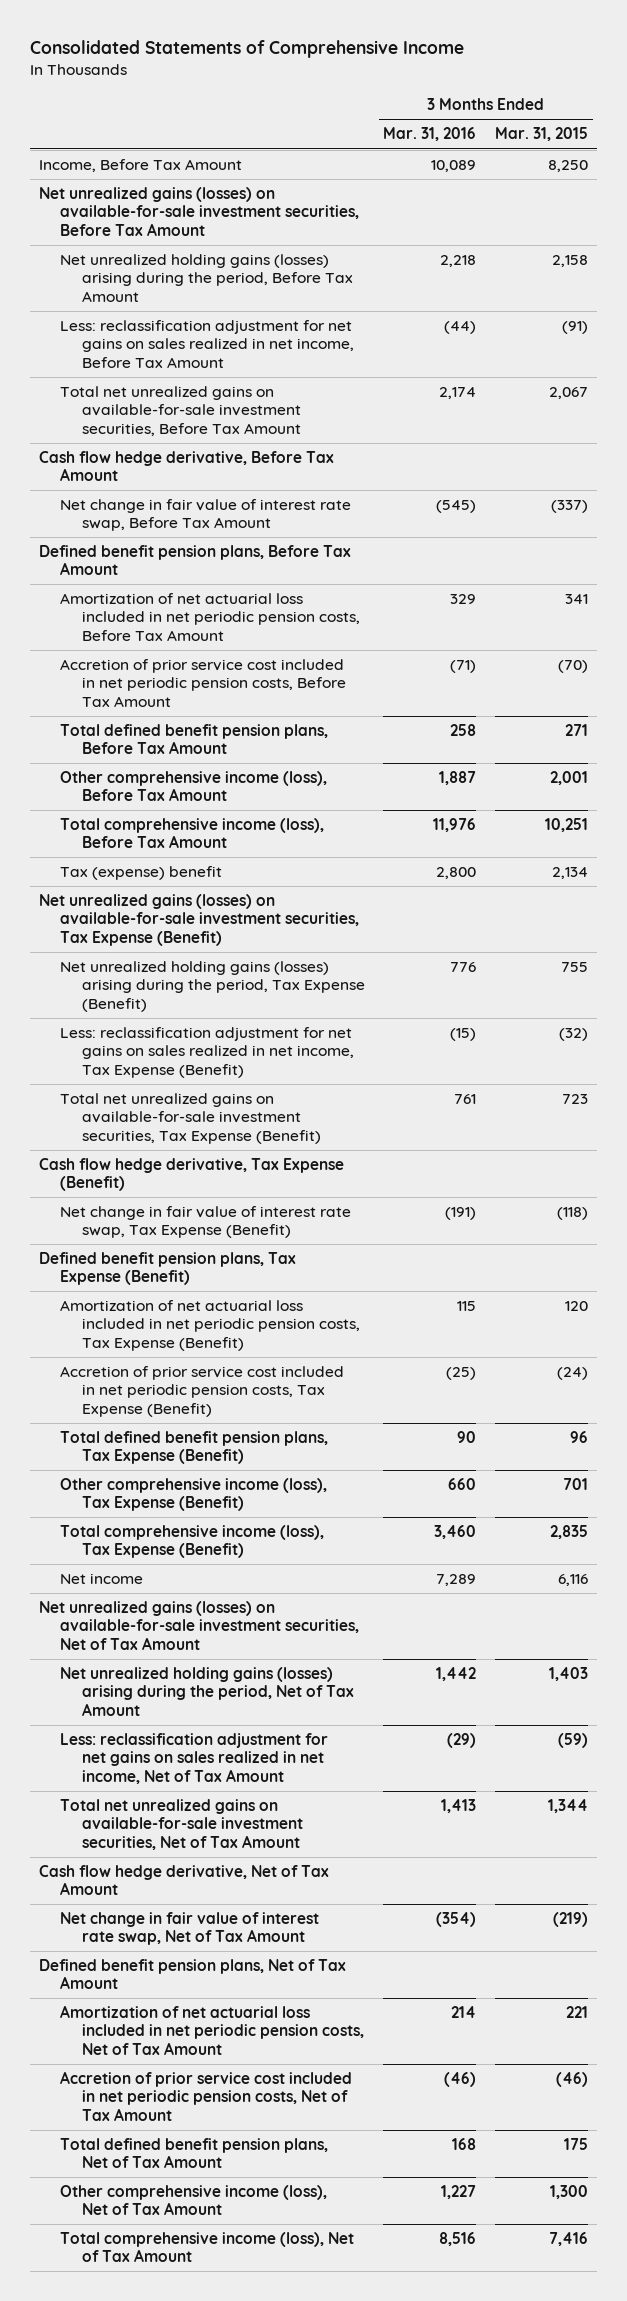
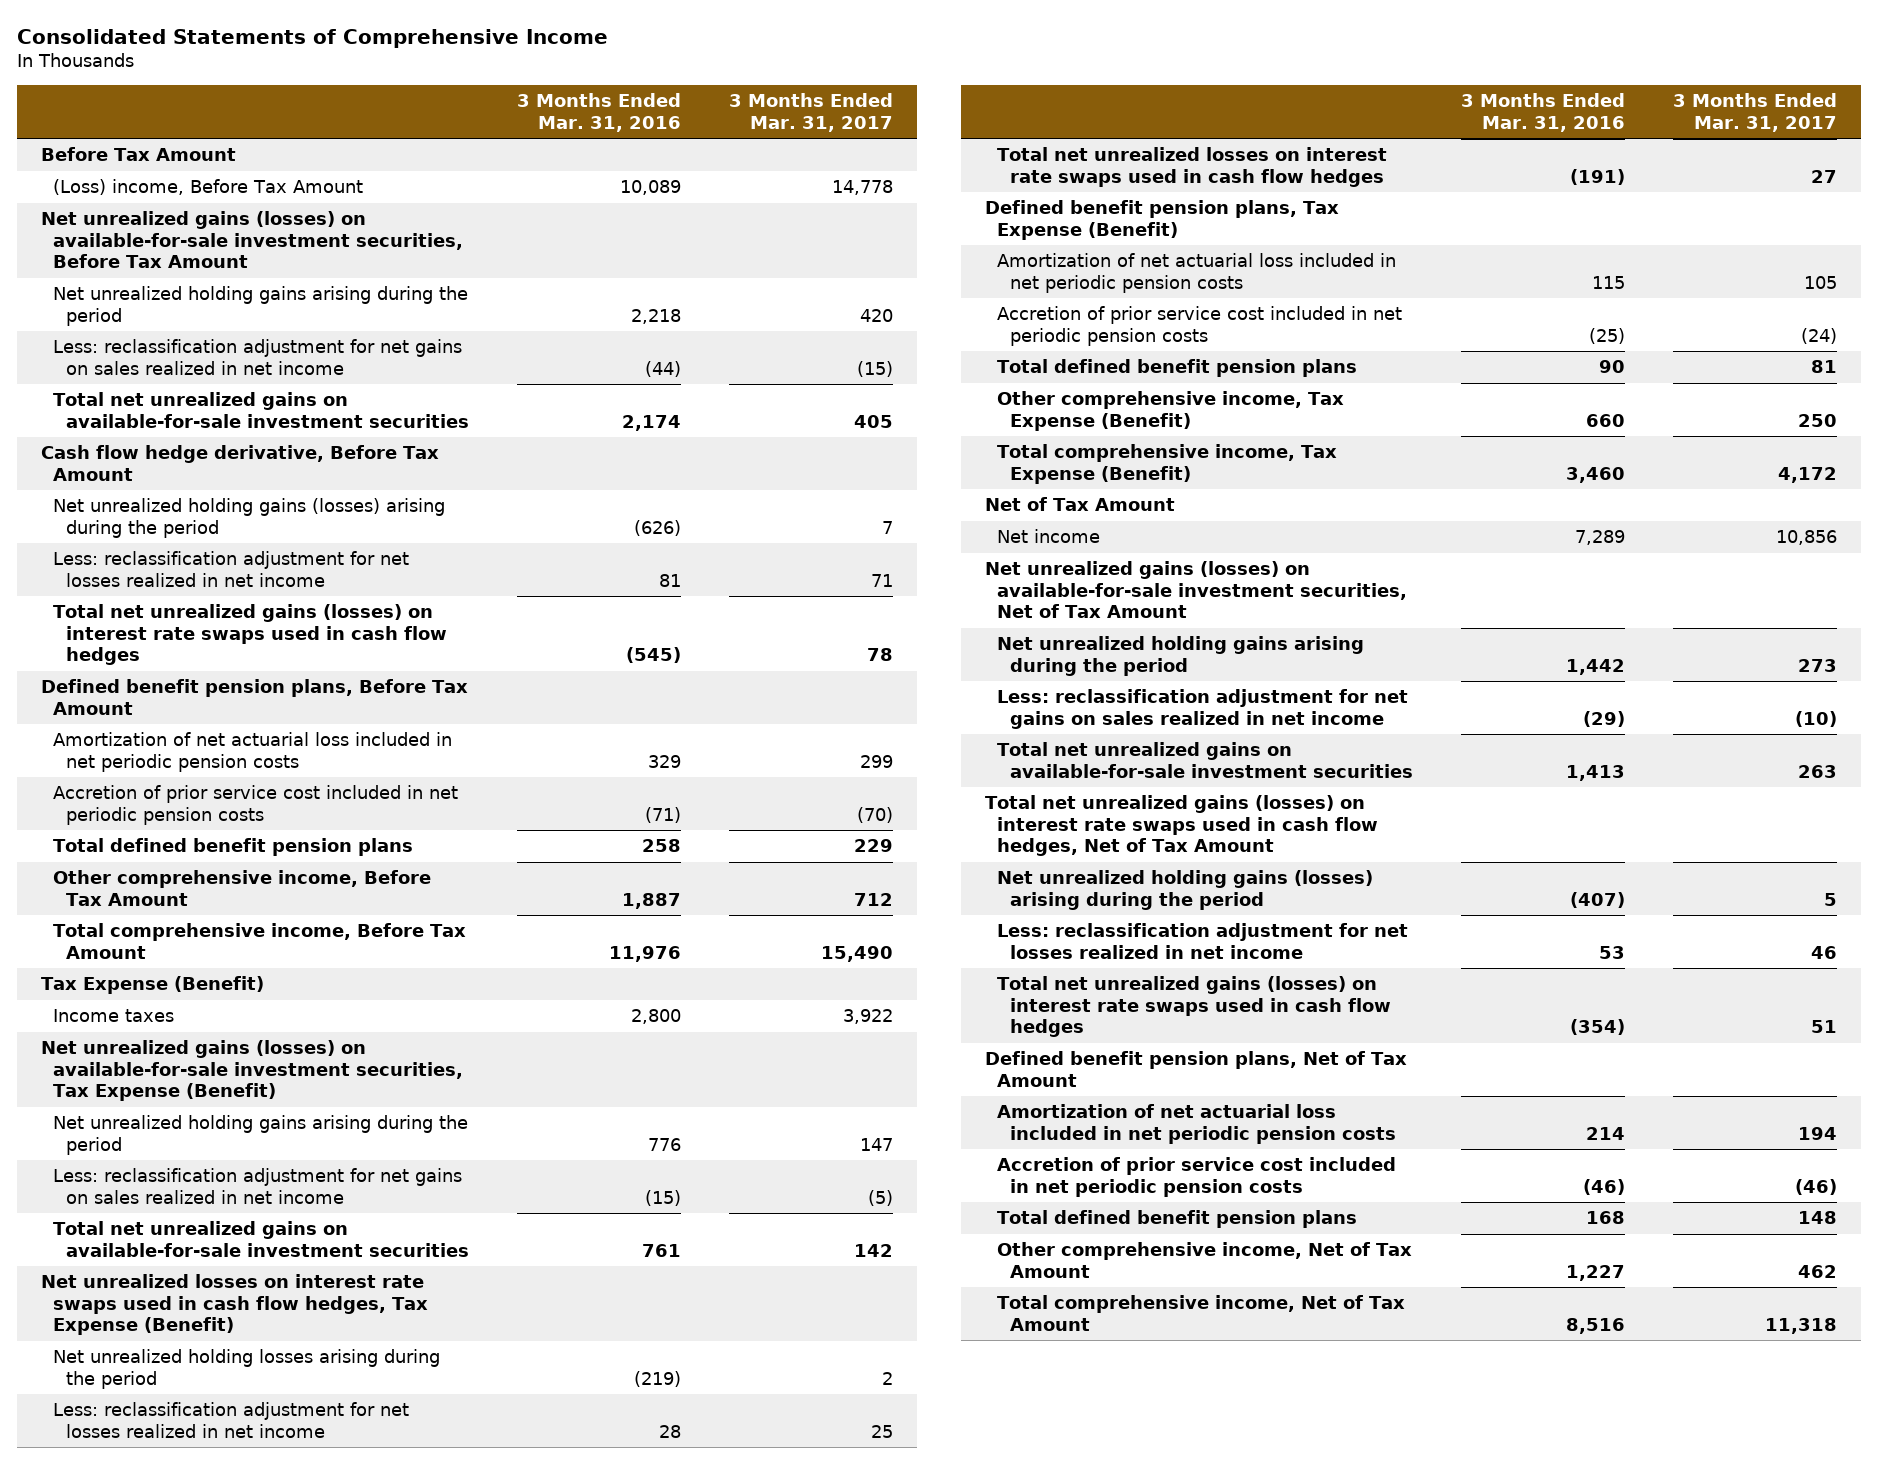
- | 3 Months Ended Mar. 31, 2016 | 3 Months Ended Mar. 31, 2015
+ | 3 Months Ended Mar. 31, 2016 | 3 Months Ended Mar. 31, 2017
- Income, Before Tax Amount | 10,089 | 8,250
+ Before Tax Amount
+ (Loss) income, Before Tax Amount | 10,089 | 14,778
- Net unrealized holding gains (losses) arising during the period, Before Tax Amount | 2,218 | 2,158
- Less: reclassification adjustment for net gains on sales realized in net income, Before Tax Amount | (44) | (91)
- Total net unrealized gains on available-for-sale investment securities, Before Tax Amount | 2,174 | 2,067
+ Net unrealized holding gains arising during the period | 2,218 | 420
+ Less: reclassification adjustment for net gains on sales realized in net income | (44) | (15)
+ Total net unrealized gains on available-for-sale investment securities | 2,174 | 405
- Net change in fair value of interest rate swap, Before Tax Amount | (545) | (337)
+ Net unrealized holding gains (losses) arising during the period | (626) | 7
+ Less: reclassification adjustment for net losses realized in net income | 81 | 71
+ Total net unrealized gains (losses) on interest rate swaps used in cash flow hedges | (545) | 78
- Amortization of net actuarial loss included in net periodic pension costs, Before Tax Amount | 329 | 341
- Accretion of prior service cost included in net periodic pension costs, Before Tax Amount | (71) | (70)
- Total defined benefit pension plans, Before Tax Amount | 258 | 271
- Other comprehensive income (loss), Before Tax Amount | 1,887 | 2,001
- Total comprehensive income (loss), Before Tax Amount | 11,976 | 10,251
- Tax (expense) benefit | 2,800 | 2,134
+ Amortization of net actuarial loss included in net periodic pension costs | 329 | 299
+ Accretion of prior service cost included in net periodic pension costs | (71) | (70)
+ Total defined benefit pension plans | 258 | 229
+ Other comprehensive income, Before Tax Amount | 1,887 | 712
+ Total comprehensive income, Before Tax Amount | 11,976 | 15,490
+ Tax Expense (Benefit)
+ Income taxes | 2,800 | 3,922
- Net unrealized holding gains (losses) arising during the period, Tax Expense (Benefit) | 776 | 755
- Less: reclassification adjustment for net gains on sales realized in net income, Tax Expense (Benefit) | (15) | (32)
- Total net unrealized gains on available-for-sale investment securities, Tax Expense (Benefit) | 761 | 723
- Cash flow hedge derivative, Tax Expense (Benefit)
- Net change in fair value of interest rate swap, Tax Expense (Benefit) | (191) | (118)
+ Net unrealized holding gains arising during the period | 776 | 147
+ Less: reclassification adjustment for net gains on sales realized in net income | (15) | (5)
+ Total net unrealized gains on available-for-sale investment securities | 761 | 142
+ Net unrealized losses on interest rate swaps used in cash flow hedges, Tax Expense (Benefit)
+ Net unrealized holding losses arising during the period | (219) | 2
+ Less: reclassification adjustment for net losses realized in net income | 28 | 25
+ Total net unrealized losses on interest rate swaps used in cash flow hedges | (191) | 27
- Amortization of net actuarial loss included in net periodic pension costs, Tax Expense (Benefit) | 115 | 120
- Accretion of prior service cost included in net periodic pension costs, Tax Expense (Benefit) | (25) | (24)
- Total defined benefit pension plans, Tax Expense (Benefit) | 90 | 96
- Other comprehensive income (loss), Tax Expense (Benefit) | 660 | 701
- Total comprehensive income (loss), Tax Expense (Benefit) | 3,460 | 2,835
+ Amortization of net actuarial loss included in net periodic pension costs | 115 | 105
+ Accretion of prior service cost included in net periodic pension costs | (25) | (24)
+ Total defined benefit pension plans | 90 | 81
+ Other comprehensive income, Tax Expense (Benefit) | 660 | 250
+ Total comprehensive income, Tax Expense (Benefit) | 3,460 | 4,172
+ Net of Tax Amount
- Net unrealized holding gains (losses) arising during the period, Net of Tax Amount | 1,442 | 1,403
- Less: reclassification adjustment for net gains on sales realized in net income, Net of Tax Amount | (29) | (59)
- Total net unrealized gains on available-for-sale investment securities, Net of Tax Amount | 1,413 | 1,344
- Cash flow hedge derivative, Net of Tax Amount
- Net change in fair value of interest rate swap, Net of Tax Amount | (354) | (219)
+ Net unrealized holding gains arising during the period | 1,442 | 273
+ Less: reclassification adjustment for net gains on sales realized in net income | (29) | (10)
+ Total net unrealized gains on available-for-sale investment securities | 1,413 | 263
+ Total net unrealized gains (losses) on interest rate swaps used in cash flow hedges, Net of Tax Amount
+ Net unrealized holding gains (losses) arising during the period | (407) | 5
+ Less: reclassification adjustment for net losses realized in net income | 53 | 46
+ Total net unrealized gains (losses) on interest rate swaps used in cash flow hedges | (354) | 51
- Amortization of net actuarial loss included in net periodic pension costs, Net of Tax Amount | 214 | 221
- Accretion of prior service cost included in net periodic pension costs, Net of Tax Amount | (46) | (46)
- Total defined benefit pension plans, Net of Tax Amount | 168 | 175
- Other comprehensive income (loss), Net of Tax Amount | 1,227 | 1,300
- Total comprehensive income (loss), Net of Tax Amount | 8,516 | 7,416
+ Amortization of net actuarial loss included in net periodic pension costs | 214 | 194
+ Accretion of prior service cost included in net periodic pension costs | (46) | (46)
+ Total defined benefit pension plans | 168 | 148
+ Other comprehensive income, Net of Tax Amount | 1,227 | 462
+ Total comprehensive income, Net of Tax Amount | 8,516 | 11,318

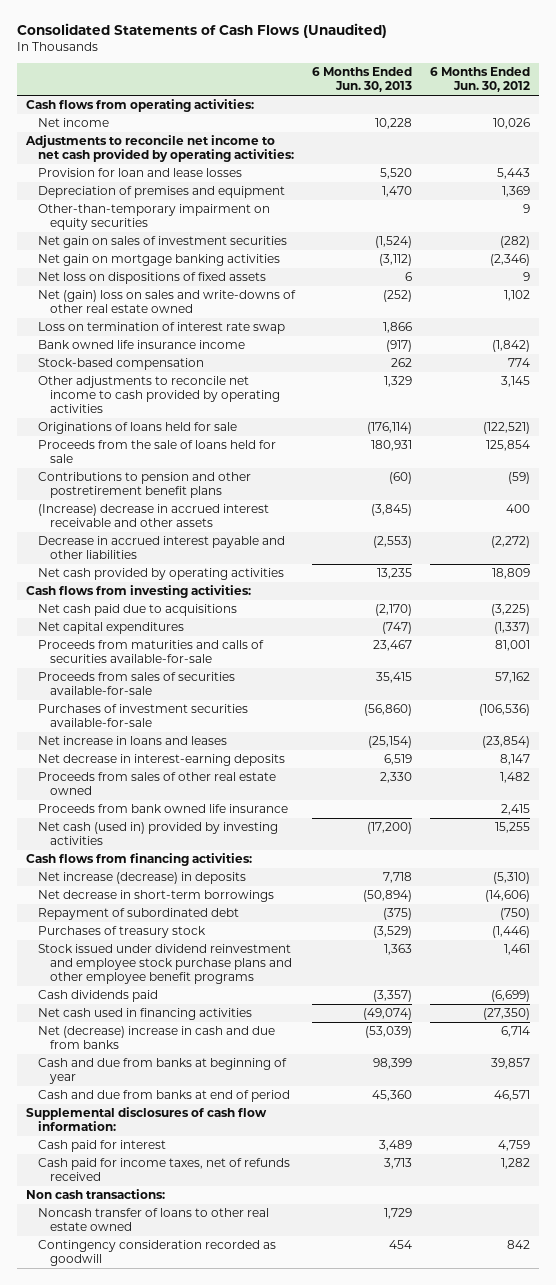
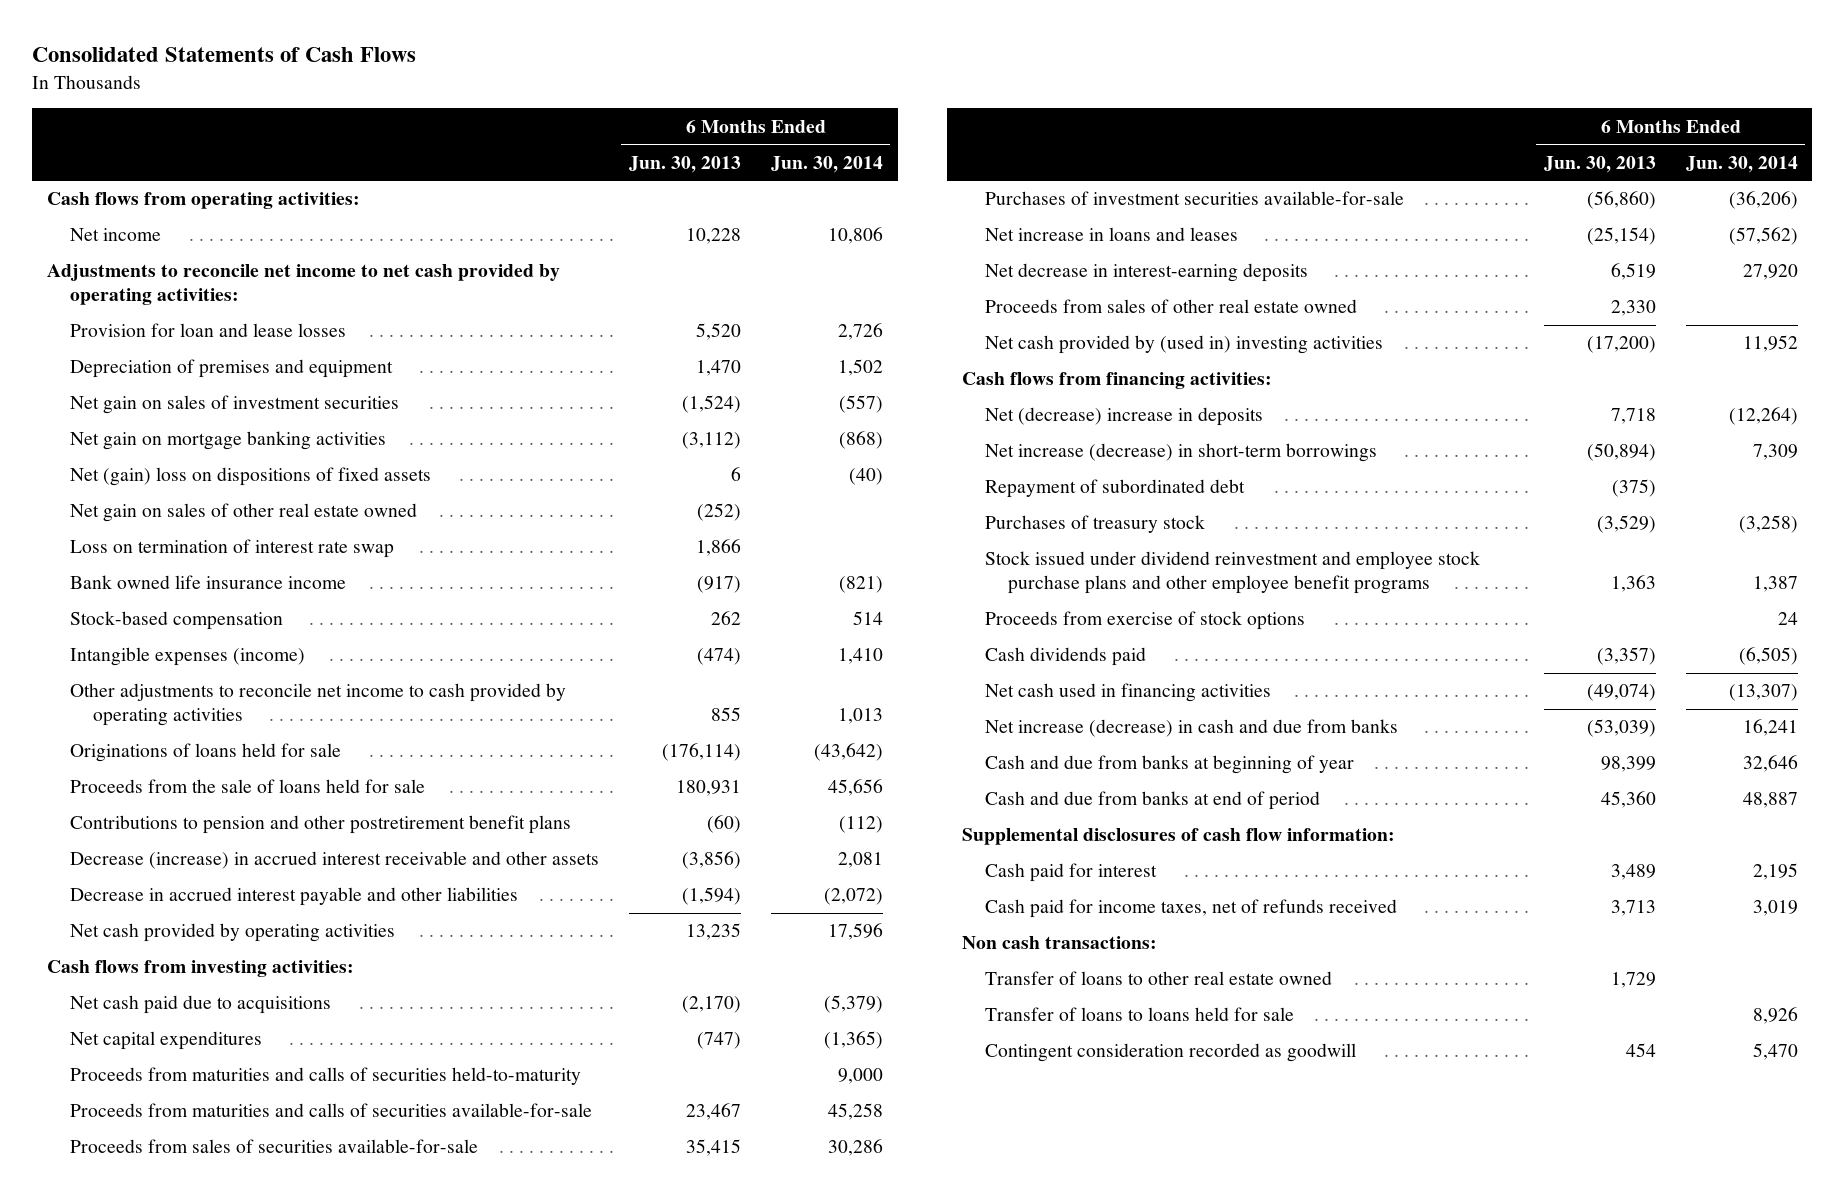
- Consolidated Statements of Cash Flows (Unaudited)
+ Consolidated Statements of Cash Flows
- | 6 Months Ended Jun. 30, 2013 | 6 Months Ended Jun. 30, 2012
+ | 6 Months Ended Jun. 30, 2013 | 6 Months Ended Jun. 30, 2014
- Other-than-temporary impairment on equity securities | | 9
- Net loss on dispositions of fixed assets | 6 | 9
- Net (gain) loss on sales and write-downs of other real estate owned | (252) | 1,102
+ Net (gain) loss on dispositions of fixed assets | 6 | (40)
+ Net gain on sales of other real estate owned | (252) |
- Other adjustments to reconcile net income to cash provided by operating activities | 1,329 | 3,145
+ Intangible expenses (income) | (474) | 1,410
+ Other adjustments to reconcile net income to cash provided by operating activities | 855 | 1,013
- (Increase) decrease in accrued interest receivable and other assets | (3,845) | 400
- Decrease in accrued interest payable and other liabilities | (2,553) | (2,272)
+ Decrease (increase) in accrued interest receivable and other assets | (3,856) | 2,081
+ Decrease in accrued interest payable and other liabilities | (1,594) | (2,072)
+ Proceeds from maturities and calls of securities held-to-maturity | | 9,000
- Proceeds from bank owned life insurance | | 2,415
- Net cash (used in) provided by investing activities | (17,200) | 15,255
+ Net cash provided by (used in) investing activities | (17,200) | 11,952
- Net increase (decrease) in deposits | 7,718 | (5,310)
- Net decrease in short-term borrowings | (50,894) | (14,606)
+ Net (decrease) increase in deposits | 7,718 | (12,264)
+ Net increase (decrease) in short-term borrowings | (50,894) | 7,309
+ Proceeds from exercise of stock options | | 24
- Net (decrease) increase in cash and due from banks | (53,039) | 6,714
+ Net increase (decrease) in cash and due from banks | (53,039) | 16,241
- Noncash transfer of loans to other real estate owned | 1,729 |
- Contingency consideration recorded as goodwill | 454 | 842
+ Transfer of loans to other real estate owned | 1,729 |
+ Transfer of loans to loans held for sale | | 8,926
+ Contingent consideration recorded as goodwill | 454 | 5,470

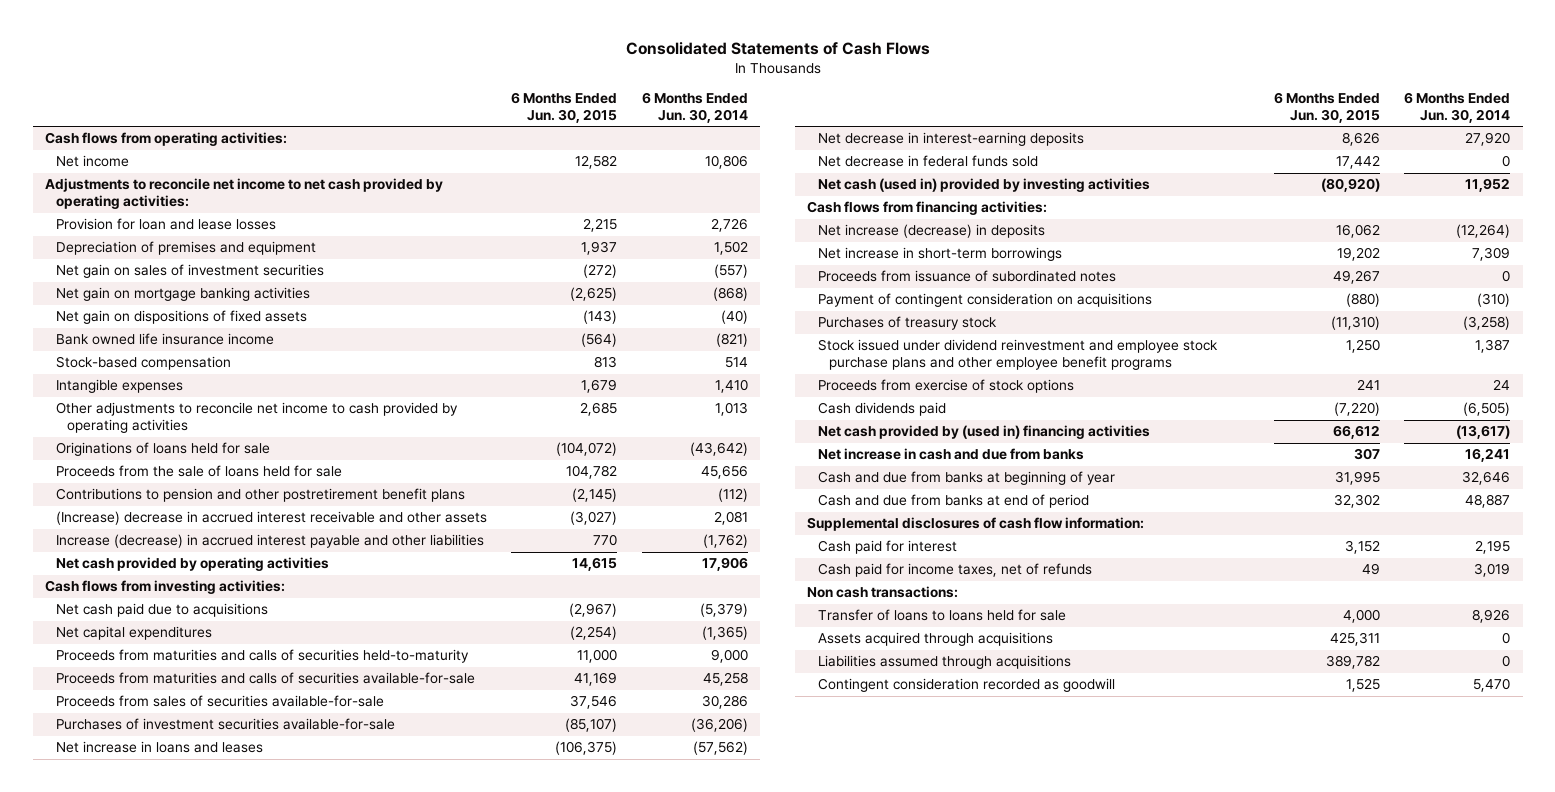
- | 6 Months Ended Jun. 30, 2013 | 6 Months Ended Jun. 30, 2014
+ | 6 Months Ended Jun. 30, 2015 | 6 Months Ended Jun. 30, 2014
- Net (gain) loss on dispositions of fixed assets | 6 | (40)
- Net gain on sales of other real estate owned | (252) |
- Loss on termination of interest rate swap | 1,866 |
+ Net gain on dispositions of fixed assets | (143) | (40)
- Intangible expenses (income) | (474) | 1,410
+ Intangible expenses | 1,679 | 1,410
- Decrease (increase) in accrued interest receivable and other assets | (3,856) | 2,081
- Decrease in accrued interest payable and other liabilities | (1,594) | (2,072)
- Net cash provided by operating activities | 13,235 | 17,596
+ (Increase) decrease in accrued interest receivable and other assets | (3,027) | 2,081
+ Increase (decrease) in accrued interest payable and other liabilities | 770 | (1,762)
+ Net cash provided by operating activities | 14,615 | 17,906
- Proceeds from sales of other real estate owned | 2,330 |
- Net cash provided by (used in) investing activities | (17,200) | 11,952
+ Net decrease in federal funds sold | 17,442 | 0
+ Net cash (used in) provided by investing activities | (80,920) | 11,952
- Net (decrease) increase in deposits | 7,718 | (12,264)
- Net increase (decrease) in short-term borrowings | (50,894) | 7,309
- Repayment of subordinated debt | (375) |
+ Net increase (decrease) in deposits | 16,062 | (12,264)
+ Net increase in short-term borrowings | 19,202 | 7,309
+ Proceeds from issuance of subordinated notes | 49,267 | 0
+ Payment of contingent consideration on acquisitions | (880) | (310)
- Net cash used in financing activities | (49,074) | (13,307)
- Net increase (decrease) in cash and due from banks | (53,039) | 16,241
+ Net cash provided by (used in) financing activities | 66,612 | (13,617)
+ Net increase in cash and due from banks | 307 | 16,241
- Cash paid for income taxes, net of refunds received | 3,713 | 3,019
+ Cash paid for income taxes, net of refunds | 49 | 3,019
- Transfer of loans to other real estate owned | 1,729 |
+ Assets acquired through acquisitions | 425,311 | 0
+ Liabilities assumed through acquisitions | 389,782 | 0

